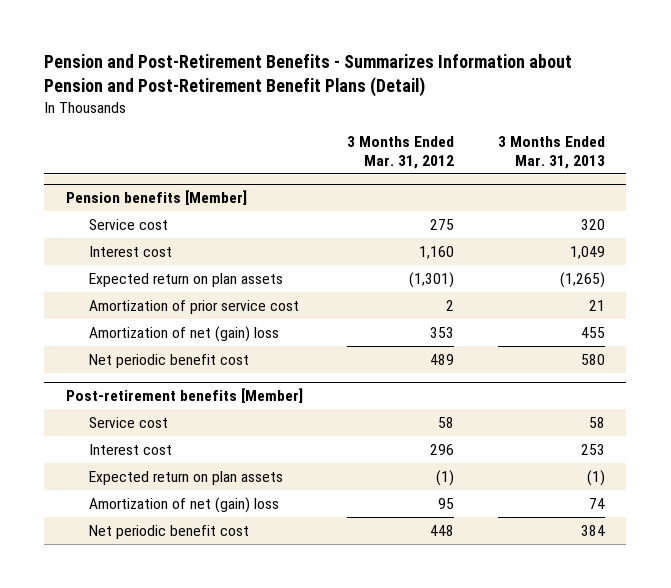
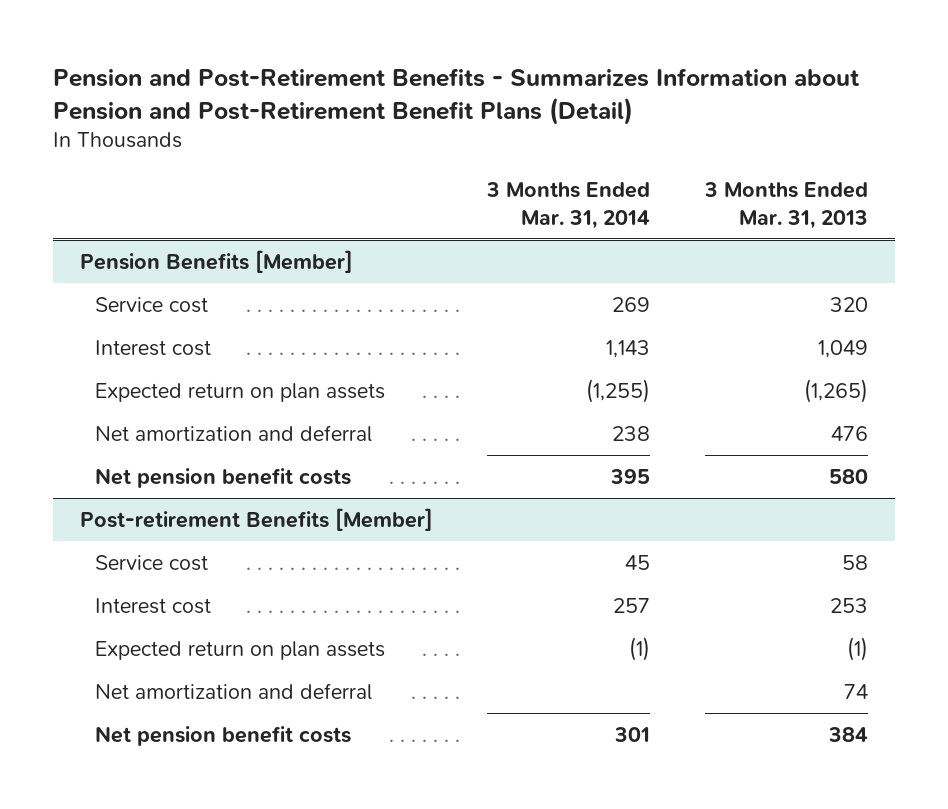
- | 3 Months Ended Mar. 31, 2012 | 3 Months Ended Mar. 31, 2013
+ | 3 Months Ended Mar. 31, 2014 | 3 Months Ended Mar. 31, 2013
- Pension benefits [Member]
+ Pension Benefits [Member]
- Amortization of prior service cost | 2 | 21
- Amortization of net (gain) loss | 353 | 455
- Net periodic benefit cost | 489 | 580
- Post-retirement benefits [Member]
+ Net amortization and deferral | 238 | 476
+ Net pension benefit costs | 395 | 580
+ Post-retirement Benefits [Member]
- Amortization of net (gain) loss | 95 | 74
- Net periodic benefit cost | 448 | 384
+ Net amortization and deferral | | 74
+ Net pension benefit costs | 301 | 384

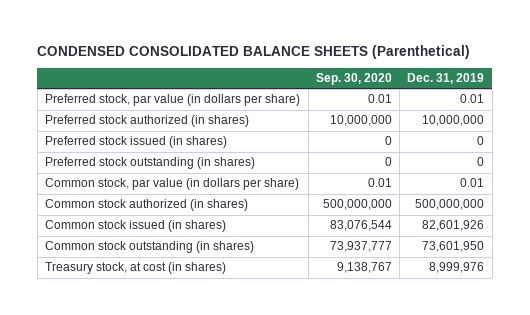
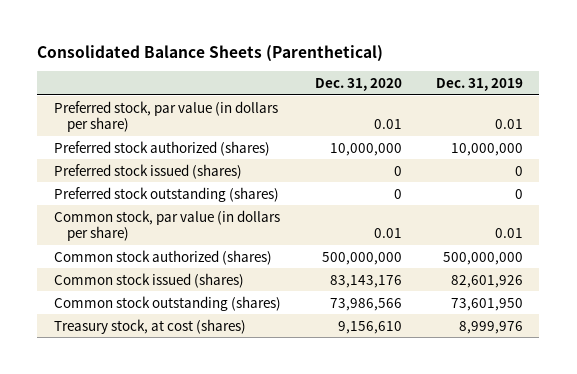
- CONDENSED CONSOLIDATED BALANCE SHEETS (Parenthetical)
+ Consolidated Balance Sheets (Parenthetical)
- | Sep. 30, 2020 | Dec. 31, 2019
+ | Dec. 31, 2020 | Dec. 31, 2019
- Preferred stock authorized (in shares) | 10,000,000 | 10,000,000
- Preferred stock issued (in shares) | 0 | 0
- Preferred stock outstanding (in shares) | 0 | 0
+ Preferred stock authorized (shares) | 10,000,000 | 10,000,000
+ Preferred stock issued (shares) | 0 | 0
+ Preferred stock outstanding (shares) | 0 | 0
- Common stock authorized (in shares) | 500,000,000 | 500,000,000
- Common stock issued (in shares) | 83,076,544 | 82,601,926
- Common stock outstanding (in shares) | 73,937,777 | 73,601,950
- Treasury stock, at cost (in shares) | 9,138,767 | 8,999,976
+ Common stock authorized (shares) | 500,000,000 | 500,000,000
+ Common stock issued (shares) | 83,143,176 | 82,601,926
+ Common stock outstanding (shares) | 73,986,566 | 73,601,950
+ Treasury stock, at cost (shares) | 9,156,610 | 8,999,976

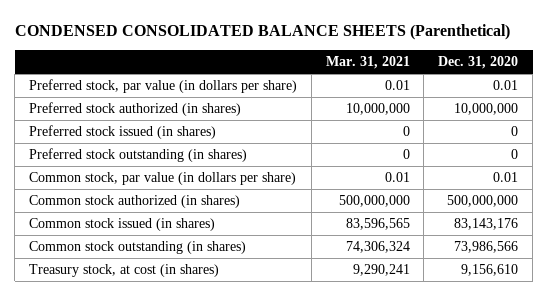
- Consolidated Balance Sheets (Parenthetical)
+ CONDENSED CONSOLIDATED BALANCE SHEETS (Parenthetical)
- | Dec. 31, 2020 | Dec. 31, 2019
+ | Mar. 31, 2021 | Dec. 31, 2020
- Preferred stock authorized (shares) | 10,000,000 | 10,000,000
- Preferred stock issued (shares) | 0 | 0
- Preferred stock outstanding (shares) | 0 | 0
+ Preferred stock authorized (in shares) | 10,000,000 | 10,000,000
+ Preferred stock issued (in shares) | 0 | 0
+ Preferred stock outstanding (in shares) | 0 | 0
- Common stock authorized (shares) | 500,000,000 | 500,000,000
- Common stock issued (shares) | 83,143,176 | 82,601,926
- Common stock outstanding (shares) | 73,986,566 | 73,601,950
- Treasury stock, at cost (shares) | 9,156,610 | 8,999,976
+ Common stock authorized (in shares) | 500,000,000 | 500,000,000
+ Common stock issued (in shares) | 83,596,565 | 83,143,176
+ Common stock outstanding (in shares) | 74,306,324 | 73,986,566
+ Treasury stock, at cost (in shares) | 9,290,241 | 9,156,610

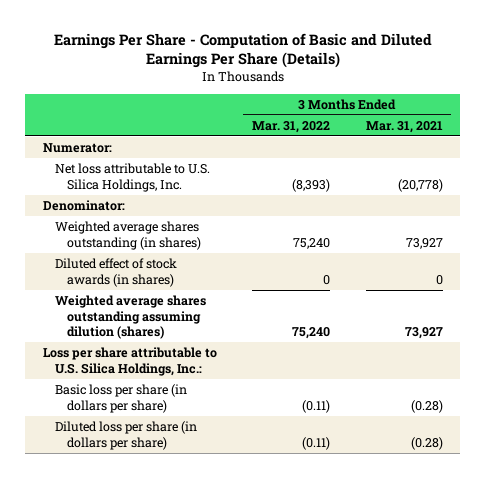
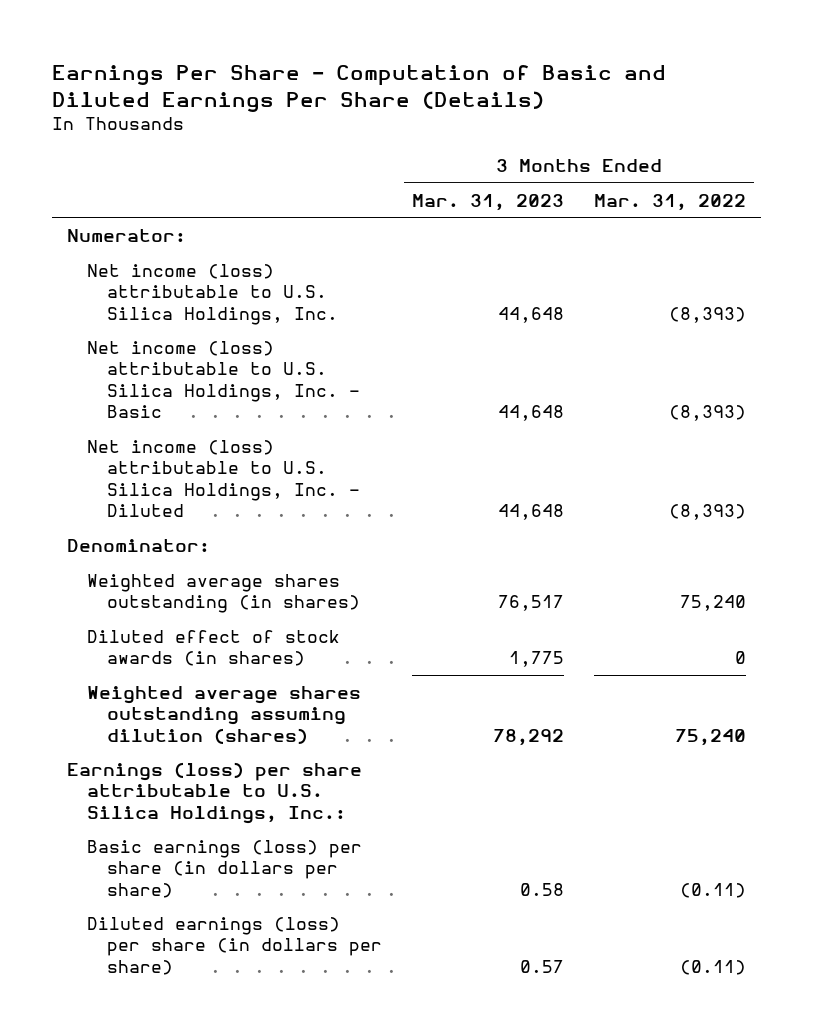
- | 3 Months Ended Mar. 31, 2022 | 3 Months Ended Mar. 31, 2021
+ | 3 Months Ended Mar. 31, 2023 | 3 Months Ended Mar. 31, 2022
- Net loss attributable to U.S. Silica Holdings, Inc. | (8,393) | (20,778)
+ Net income (loss) attributable to U.S. Silica Holdings, Inc. | 44,648 | (8,393)
+ Net income (loss) attributable to U.S. Silica Holdings, Inc. - Basic | 44,648 | (8,393)
+ Net income (loss) attributable to U.S. Silica Holdings, Inc. - Diluted | 44,648 | (8,393)
- Loss per share attributable to U.S. Silica Holdings, Inc.:
- Basic loss per share (in dollars per share) | (0.11) | (0.28)
- Diluted loss per share (in dollars per share) | (0.11) | (0.28)
+ Earnings (loss) per share attributable to U.S. Silica Holdings, Inc.:
+ Basic earnings (loss) per share (in dollars per share) | 0.58 | (0.11)
+ Diluted earnings (loss) per share (in dollars per share) | 0.57 | (0.11)

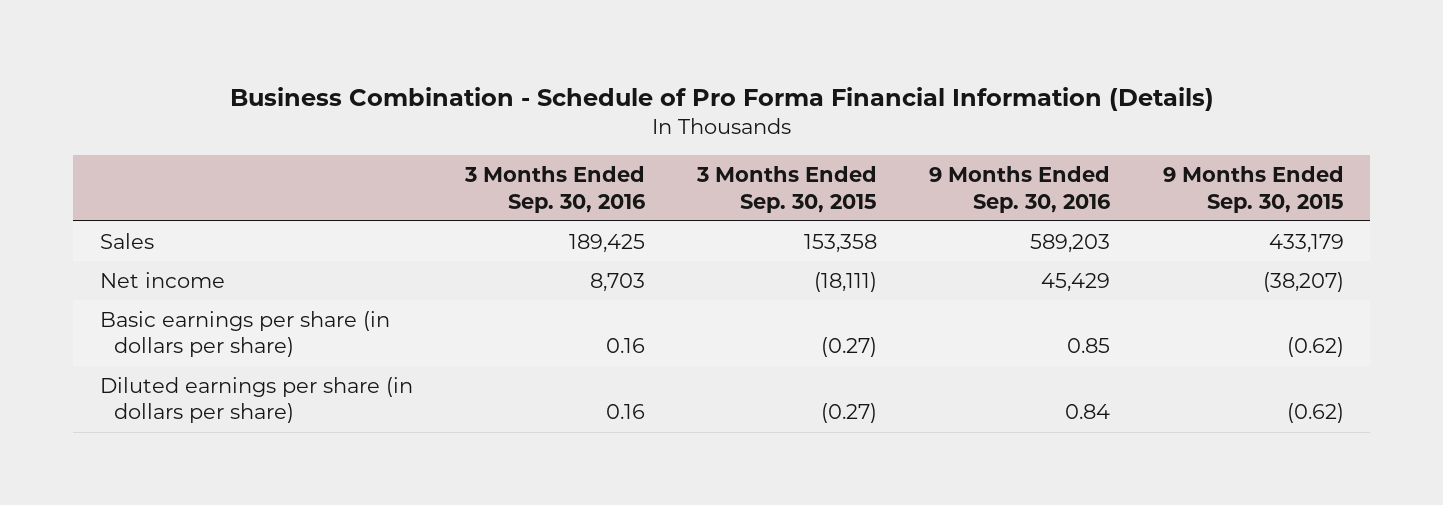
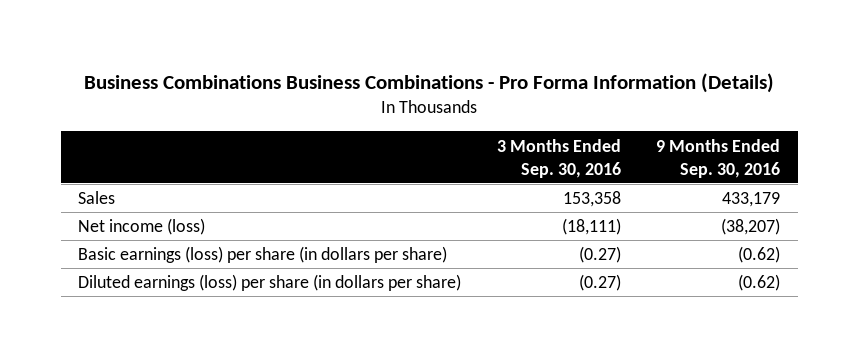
- Business Combination - Schedule of Pro Forma Financial Information (Details)
+ Business Combinations Business Combinations - Pro Forma Information (Details)
- | 3 Months Ended Sep. 30, 2016 | 3 Months Ended Sep. 30, 2015 | 9 Months Ended Sep. 30, 2016 | 9 Months Ended Sep. 30, 2015
+ | 3 Months Ended Sep. 30, 2016 | 9 Months Ended Sep. 30, 2016
- Sales | 189,425 | 153,358 | 589,203 | 433,179
- Net income | 8,703 | (18,111) | 45,429 | (38,207)
- Basic earnings per share (in dollars per share) | 0.16 | (0.27) | 0.85 | (0.62)
- Diluted earnings per share (in dollars per share) | 0.16 | (0.27) | 0.84 | (0.62)
+ Sales | 153,358 | 433,179
+ Net income (loss) | (18,111) | (38,207)
+ Basic earnings (loss) per share (in dollars per share) | (0.27) | (0.62)
+ Diluted earnings (loss) per share (in dollars per share) | (0.27) | (0.62)

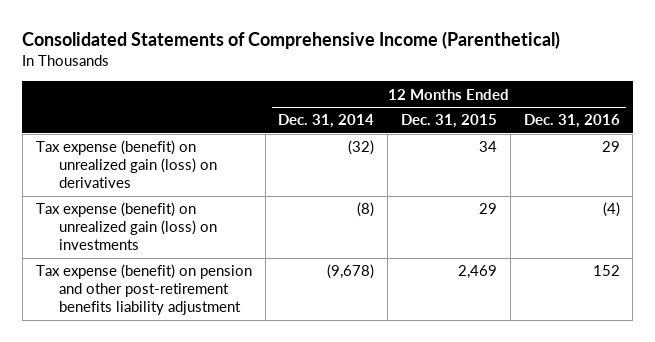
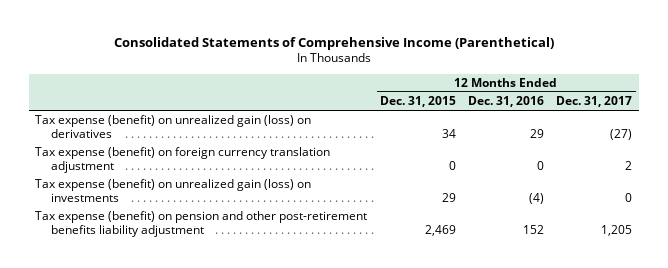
- | 12 Months Ended Dec. 31, 2014 | 12 Months Ended Dec. 31, 2015 | 12 Months Ended Dec. 31, 2016
+ | 12 Months Ended Dec. 31, 2015 | 12 Months Ended Dec. 31, 2016 | 12 Months Ended Dec. 31, 2017
+ Tax expense (benefit) on foreign currency translation adjustment | 0 | 0 | 2

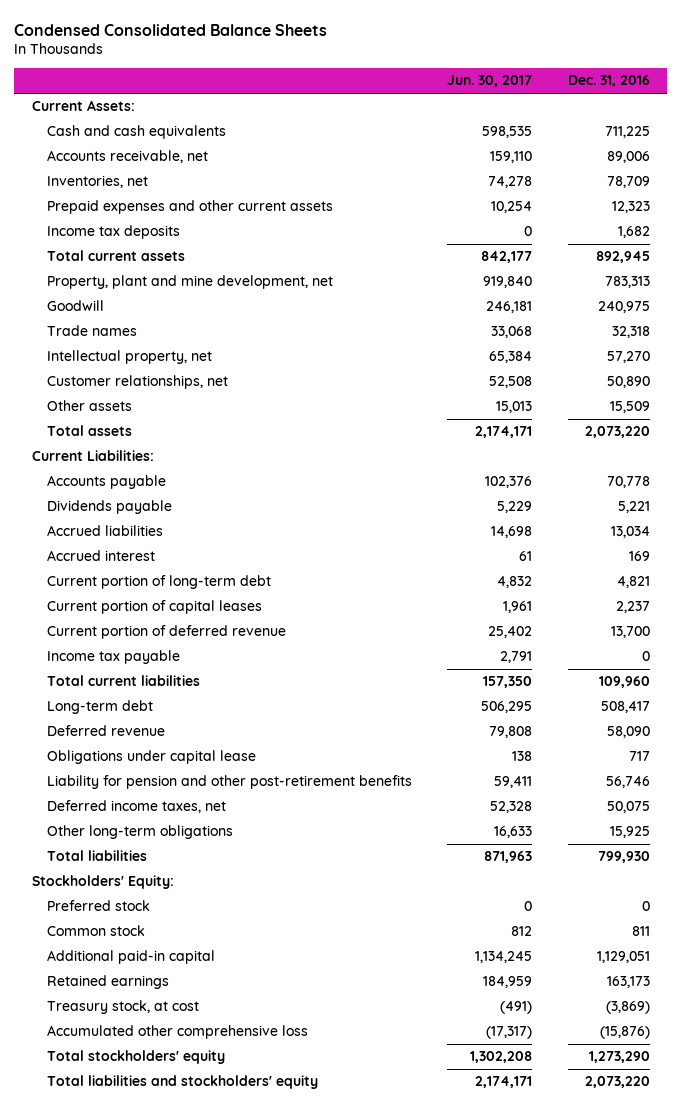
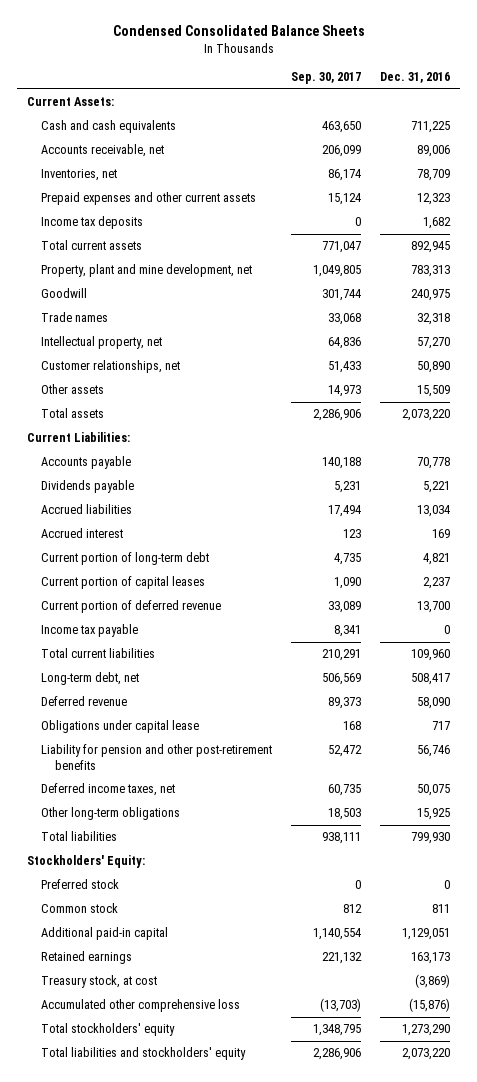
- | Jun. 30, 2017 | Dec. 31, 2016
+ | Sep. 30, 2017 | Dec. 31, 2016
- Long-term debt | 506,295 | 508,417
+ Long-term debt, net | 506,569 | 508,417

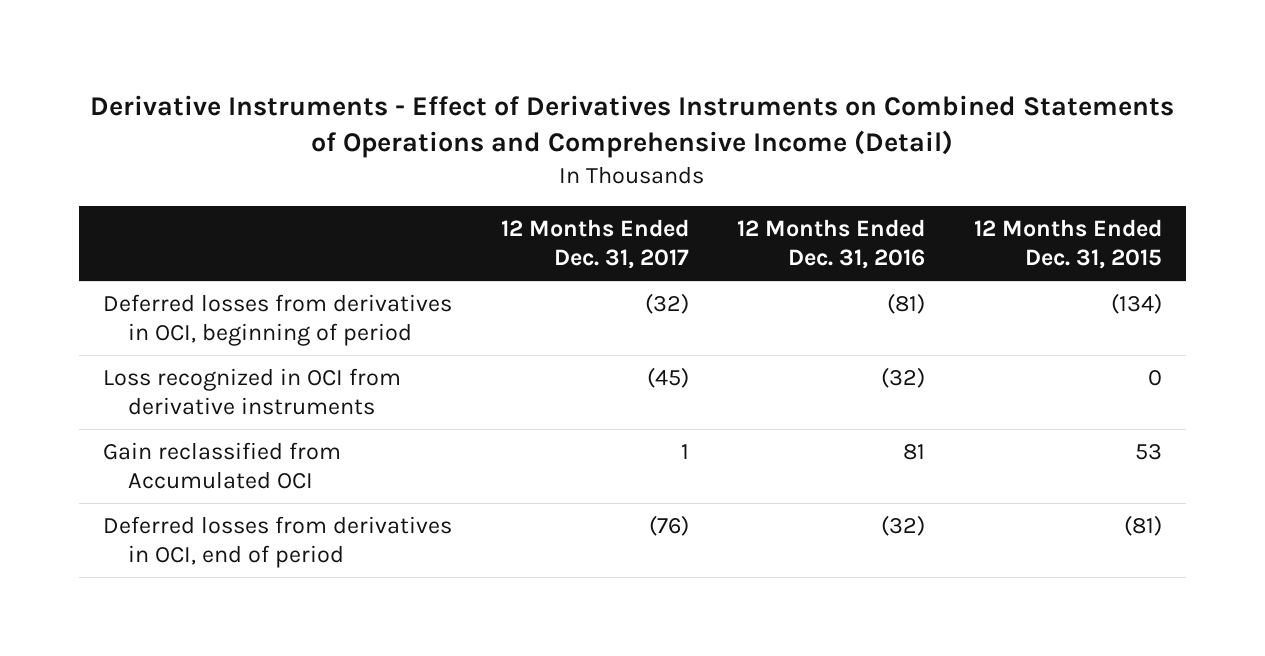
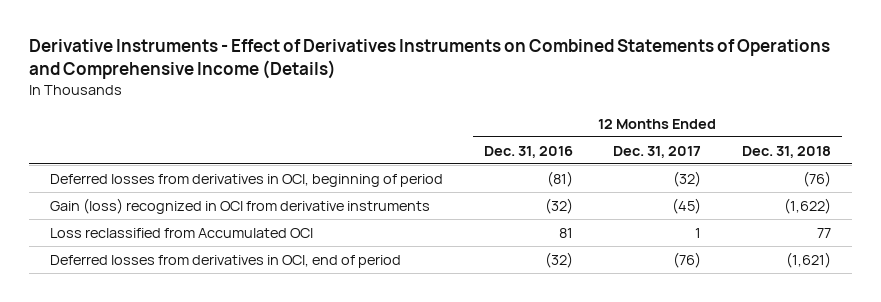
- Derivative Instruments - Effect of Derivatives Instruments on Combined Statements of Operations and Comprehensive Income (Detail)
+ Derivative Instruments - Effect of Derivatives Instruments on Combined Statements of Operations and Comprehensive Income (Details)
- | 12 Months Ended Dec. 31, 2017 | 12 Months Ended Dec. 31, 2016 | 12 Months Ended Dec. 31, 2015
+ | 12 Months Ended Dec. 31, 2016 | 12 Months Ended Dec. 31, 2017 | 12 Months Ended Dec. 31, 2018
- Loss recognized in OCI from derivative instruments | (45) | (32) | 0
- Gain reclassified from Accumulated OCI | 1 | 81 | 53
+ Gain (loss) recognized in OCI from derivative instruments | (32) | (45) | (1,622)
+ Loss reclassified from Accumulated OCI | 81 | 1 | 77

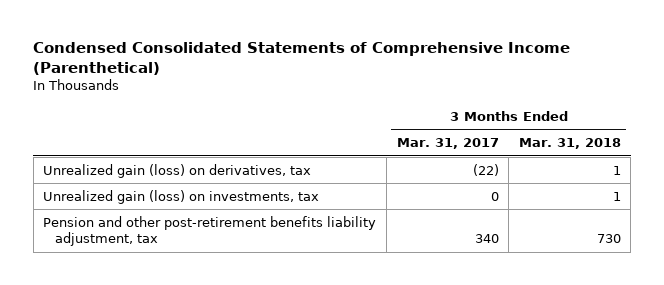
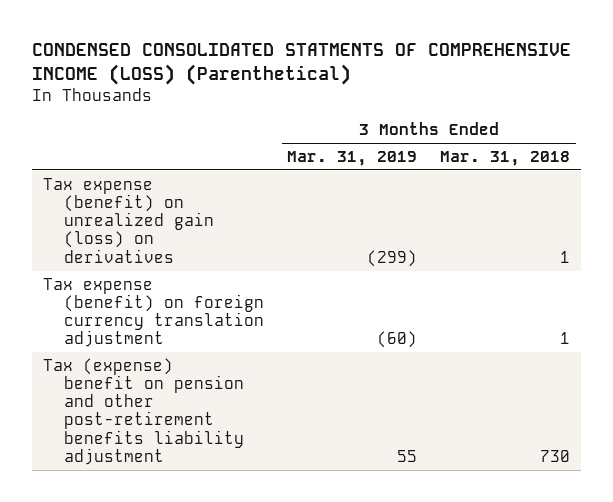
- Condensed Consolidated Statements of Comprehensive Income (Parenthetical)
+ CONDENSED CONSOLIDATED STATMENTS OF COMPREHENSIVE INCOME (LOSS) (Parenthetical)
- | 3 Months Ended Mar. 31, 2017 | 3 Months Ended Mar. 31, 2018
+ | 3 Months Ended Mar. 31, 2019 | 3 Months Ended Mar. 31, 2018
- Unrealized gain (loss) on derivatives, tax | (22) | 1
- Unrealized gain (loss) on investments, tax | 0 | 1
- Pension and other post-retirement benefits liability adjustment, tax | 340 | 730
+ Tax expense (benefit) on unrealized gain (loss) on derivatives | (299) | 1
+ Tax expense (benefit) on foreign currency translation adjustment | (60) | 1
+ Tax (expense) benefit on pension and other post-retirement benefits liability adjustment | 55 | 730

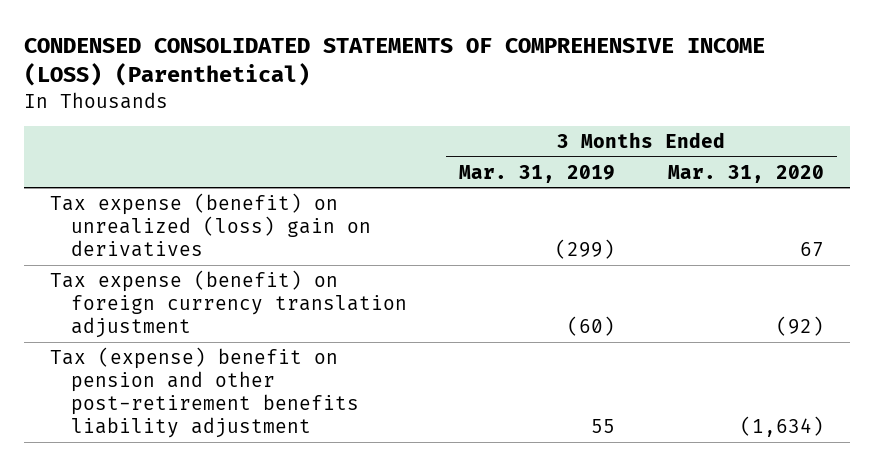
- CONDENSED CONSOLIDATED STATMENTS OF COMPREHENSIVE INCOME (LOSS) (Parenthetical)
+ CONDENSED CONSOLIDATED STATEMENTS OF COMPREHENSIVE INCOME (LOSS) (Parenthetical)
- | 3 Months Ended Mar. 31, 2019 | 3 Months Ended Mar. 31, 2018
+ | 3 Months Ended Mar. 31, 2019 | 3 Months Ended Mar. 31, 2020
- Tax expense (benefit) on unrealized gain (loss) on derivatives | (299) | 1
+ Tax expense (benefit) on unrealized (loss) gain on derivatives | (299) | 67

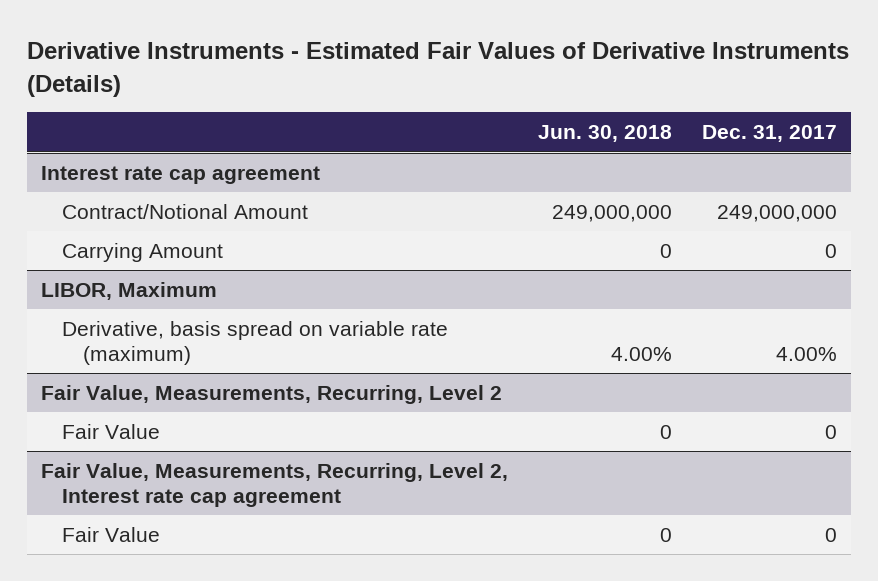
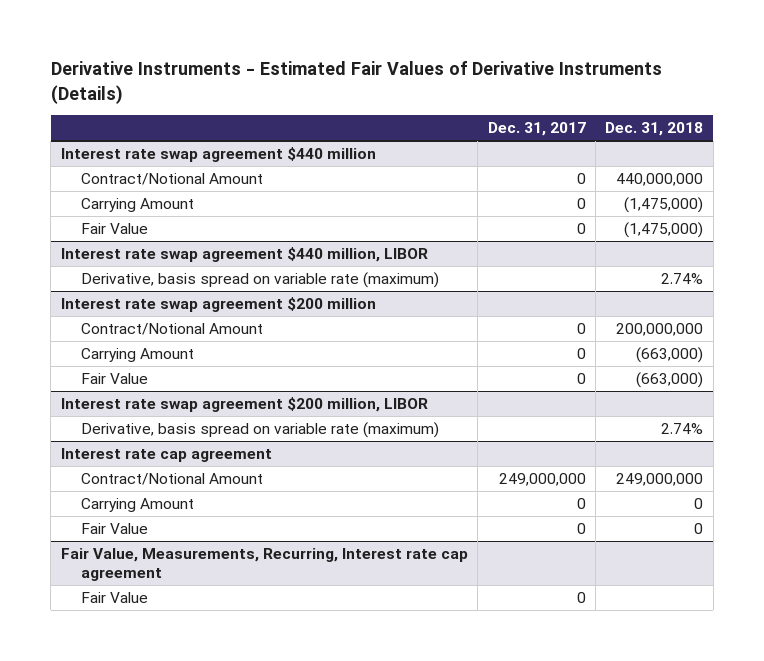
- | Jun. 30, 2018 | Dec. 31, 2017
+ | Dec. 31, 2017 | Dec. 31, 2018
+ Interest rate swap agreement $440 million
+ Contract/Notional Amount | 0 | 440,000,000
+ Carrying Amount | 0 | (1,475,000)
+ Fair Value | 0 | (1,475,000)
+ Interest rate swap agreement $440 million, LIBOR
+ Derivative, basis spread on variable rate (maximum) | | 2.74%
+ Interest rate swap agreement $200 million
+ Contract/Notional Amount | 0 | 200,000,000
+ Carrying Amount | 0 | (663,000)
+ Fair Value | 0 | (663,000)
+ Interest rate swap agreement $200 million, LIBOR
+ Derivative, basis spread on variable rate (maximum) | | 2.74%
- LIBOR, Maximum
- Derivative, basis spread on variable rate (maximum) | 4.00% | 4.00%
- Fair Value, Measurements, Recurring, Level 2
- Fair Value, Measurements, Recurring, Level 2, Interest rate cap agreement
+ Fair Value, Measurements, Recurring, Interest rate cap agreement

